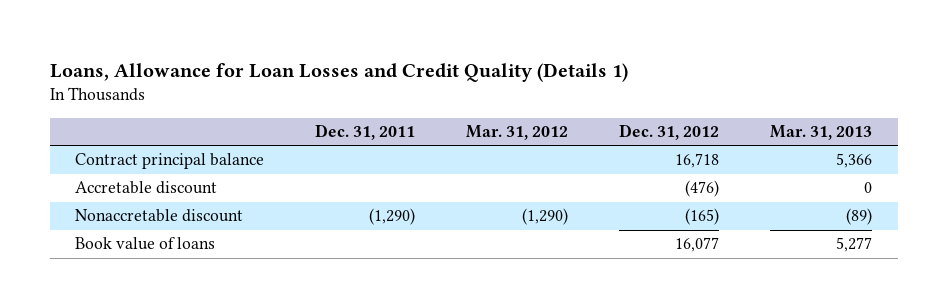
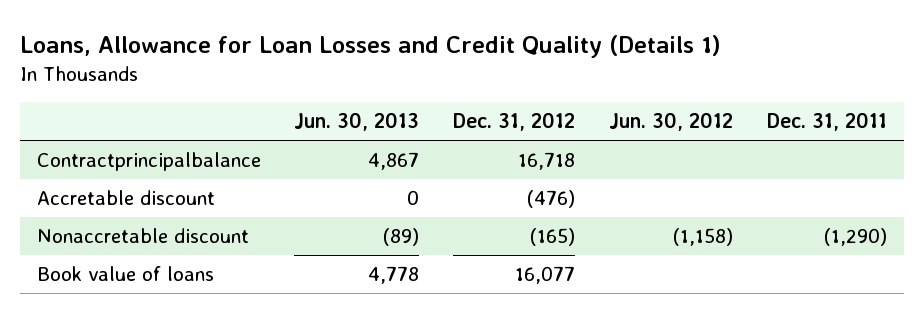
- | Dec. 31, 2011 | Mar. 31, 2012 | Dec. 31, 2012 | Mar. 31, 2013
+ | Jun. 30, 2013 | Dec. 31, 2012 | Jun. 30, 2012 | Dec. 31, 2011
- Contract principal balance | | | 16,718 | 5,366
+ Contractprincipalbalance | 4,867 | 16,718 | |

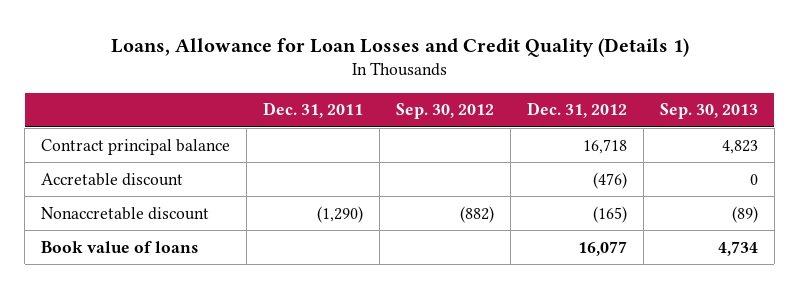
- | Jun. 30, 2013 | Dec. 31, 2012 | Jun. 30, 2012 | Dec. 31, 2011
+ | Dec. 31, 2011 | Sep. 30, 2012 | Dec. 31, 2012 | Sep. 30, 2013
- Contractprincipalbalance | 4,867 | 16,718 | |
+ Contract principal balance | | | 16,718 | 4,823

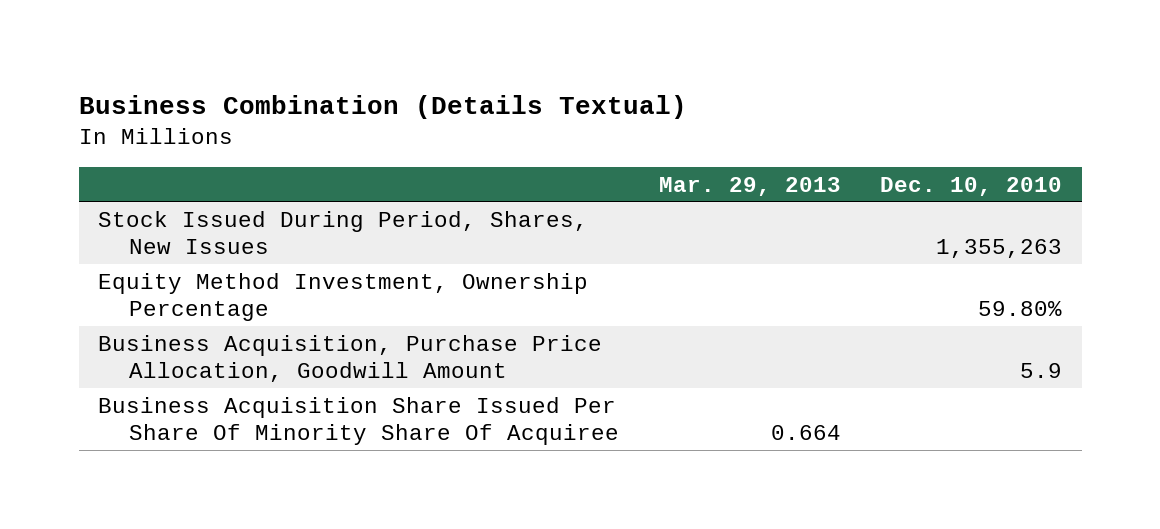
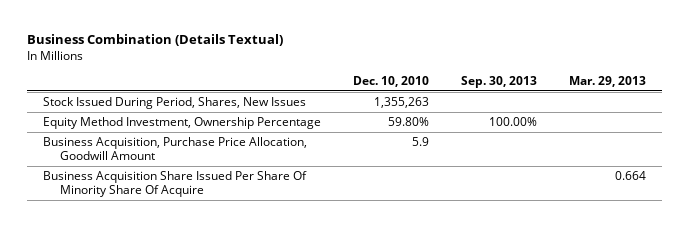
- | Mar. 29, 2013 | Dec. 10, 2010
+ | Dec. 10, 2010 | Sep. 30, 2013 | Mar. 29, 2013
- Business Acquisition Share Issued Per Share Of Minority Share Of Acquiree | 0.664 |
+ Business Acquisition Share Issued Per Share Of Minority Share Of Acquire | | | 0.664

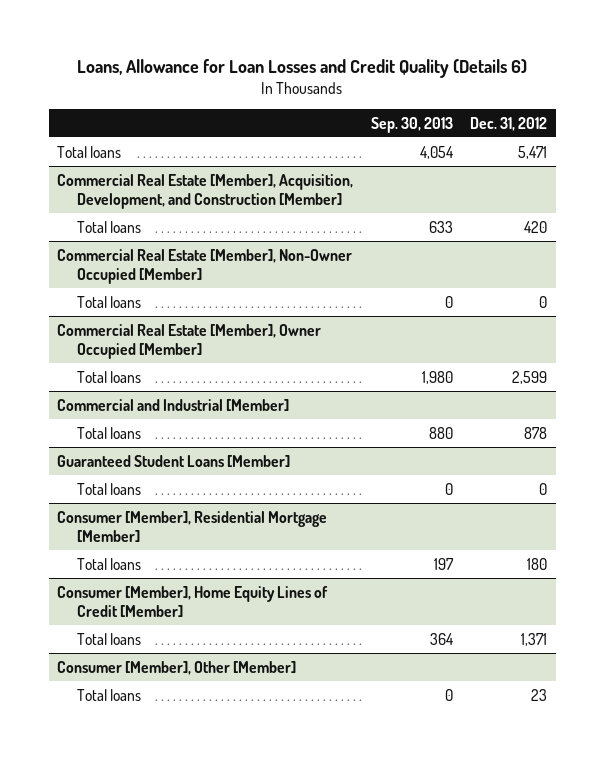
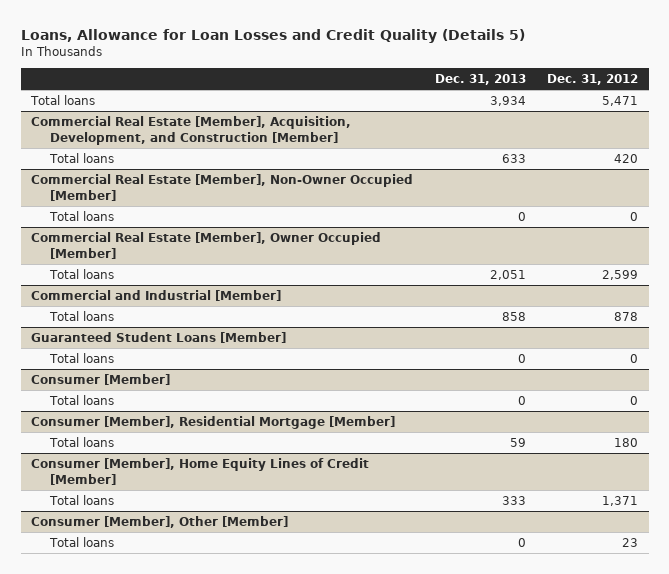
- Loans, Allowance for Loan Losses and Credit Quality (Details 6)
+ Loans, Allowance for Loan Losses and Credit Quality (Details 5)
- | Sep. 30, 2013 | Dec. 31, 2012
+ | Dec. 31, 2013 | Dec. 31, 2012
+ Consumer [Member]
+ Total loans | 0 | 0

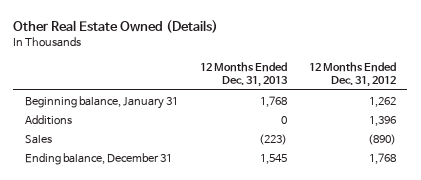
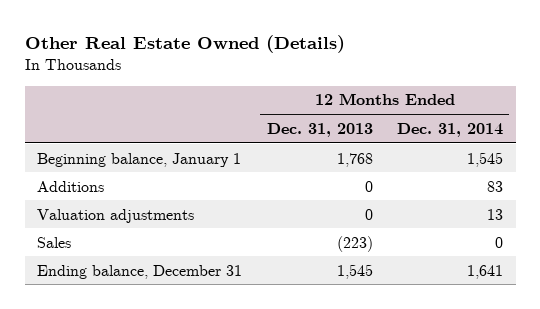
- | 12 Months Ended Dec. 31, 2013 | 12 Months Ended Dec. 31, 2012
+ | 12 Months Ended Dec. 31, 2013 | 12 Months Ended Dec. 31, 2014
- Beginning balance, January 31 | 1,768 | 1,262
+ Beginning balance, January 1 | 1,768 | 1,545
+ Valuation adjustments | 0 | 13

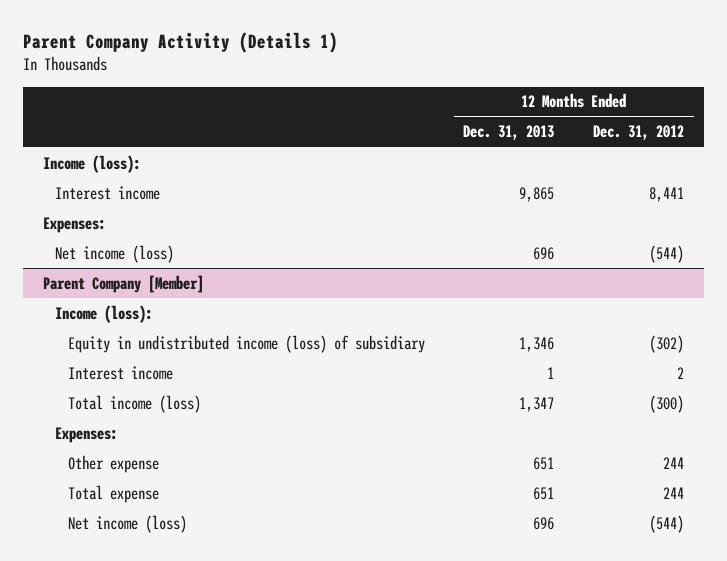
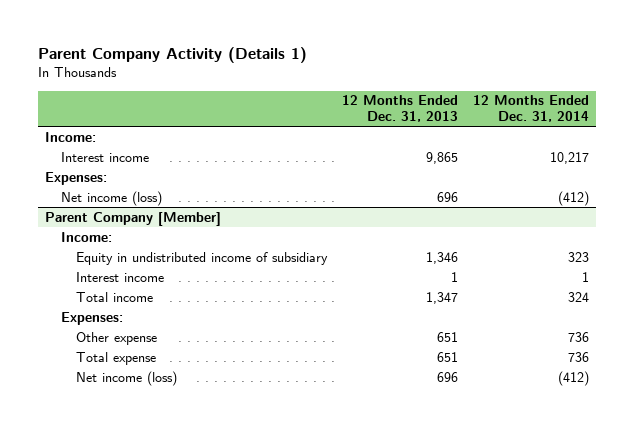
- | 12 Months Ended Dec. 31, 2013 | 12 Months Ended Dec. 31, 2012
+ | 12 Months Ended Dec. 31, 2013 | 12 Months Ended Dec. 31, 2014
- Income (loss):
+ Income:
@ Parent Company [Member]
- Income (loss):
- Equity in undistributed income (loss) of subsidiary | 1,346 | (302)
+ Income:
+ Equity in undistributed income of subsidiary | 1,346 | 323
- Total income (loss) | 1,347 | (300)
+ Total income | 1,347 | 324

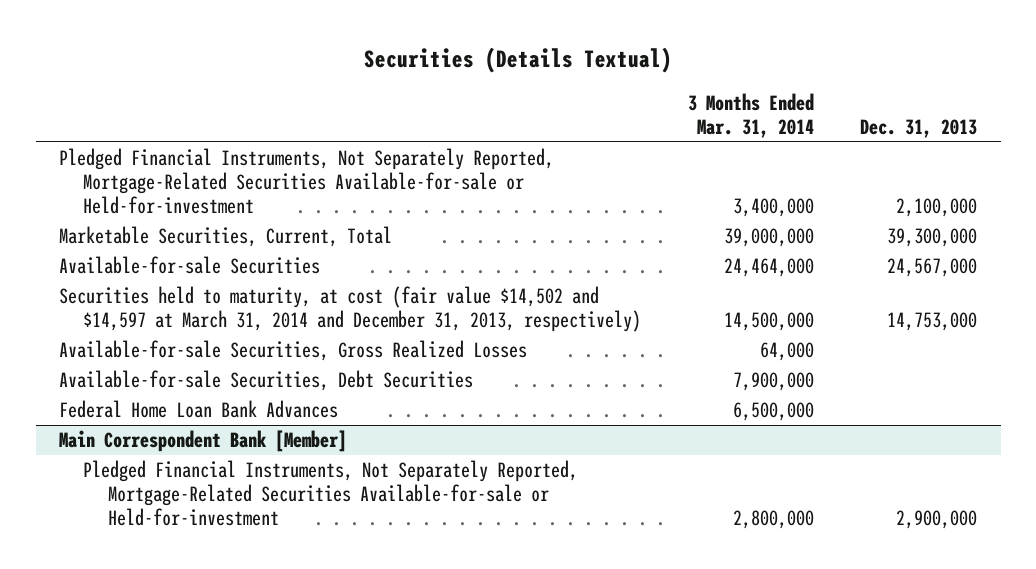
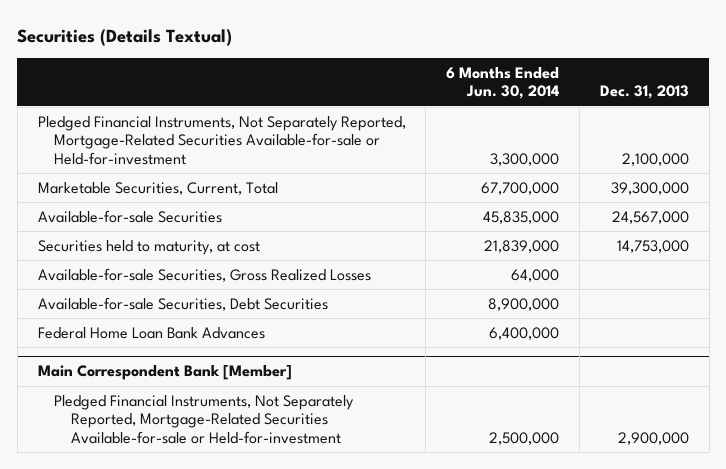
- | 3 Months Ended Mar. 31, 2014 | Dec. 31, 2013
+ | 6 Months Ended Jun. 30, 2014 | Dec. 31, 2013
- Securities held to maturity, at cost (fair value $14,502 and $14,597 at March 31, 2014 and December 31, 2013, respectively) | 14,500,000 | 14,753,000
+ Securities held to maturity, at cost | 21,839,000 | 14,753,000

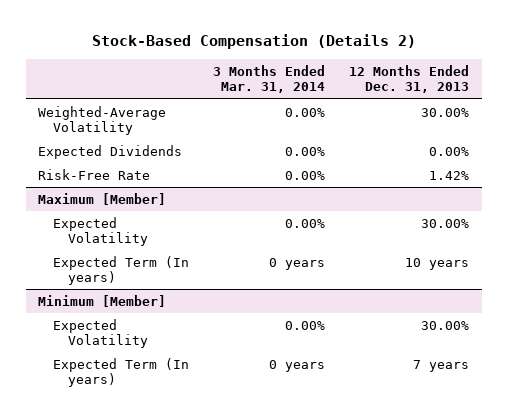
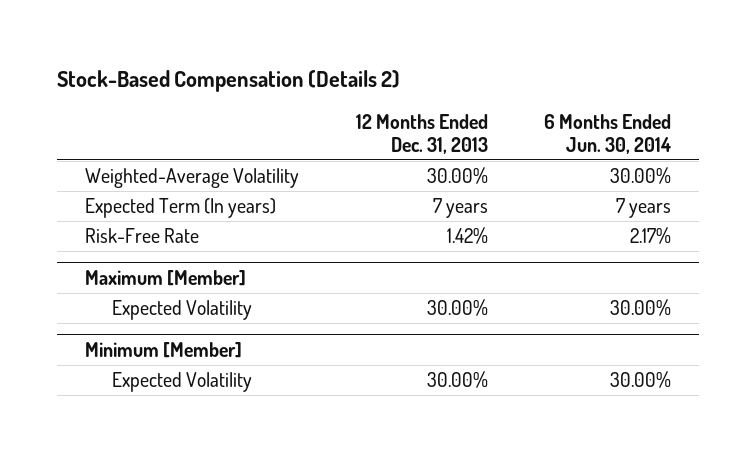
- | 3 Months Ended Mar. 31, 2014 | 12 Months Ended Dec. 31, 2013
+ | 12 Months Ended Dec. 31, 2013 | 6 Months Ended Jun. 30, 2014
- Expected Dividends | 0.00% | 0.00%
+ Expected Term (In years) | 7 years | 7 years
@ Maximum [Member]
- Expected Term (In years) | 0 years | 10 years
@ Minimum [Member]
- Expected Term (In years) | 0 years | 7 years

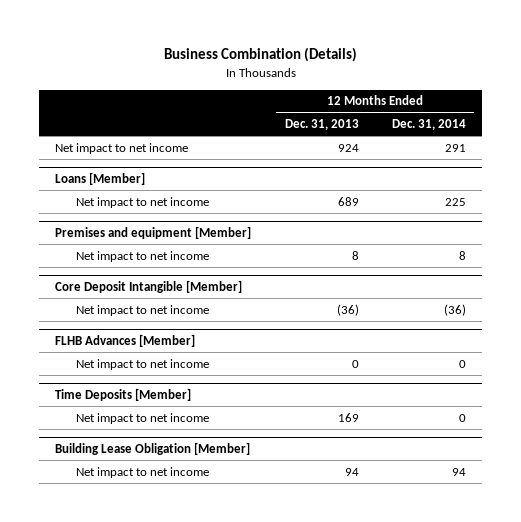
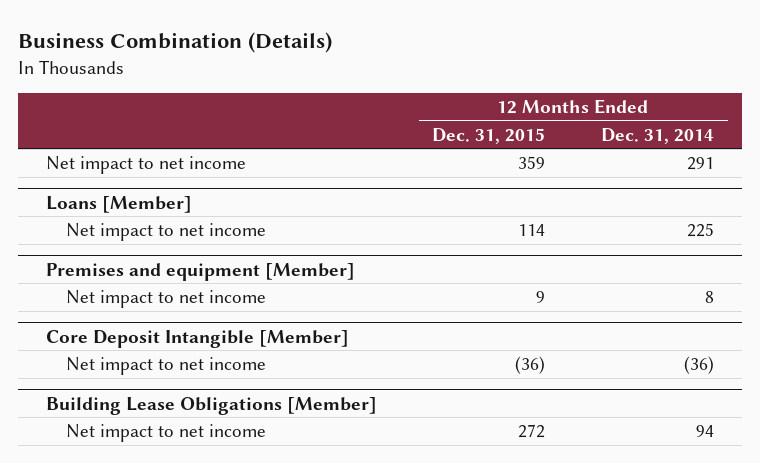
- | 12 Months Ended Dec. 31, 2013 | 12 Months Ended Dec. 31, 2014
+ | 12 Months Ended Dec. 31, 2015 | 12 Months Ended Dec. 31, 2014
- FLHB Advances [Member]
- Net impact to net income | 0 | 0
- Time Deposits [Member]
- Net impact to net income | 169 | 0
- Building Lease Obligation [Member]
+ Building Lease Obligations [Member]

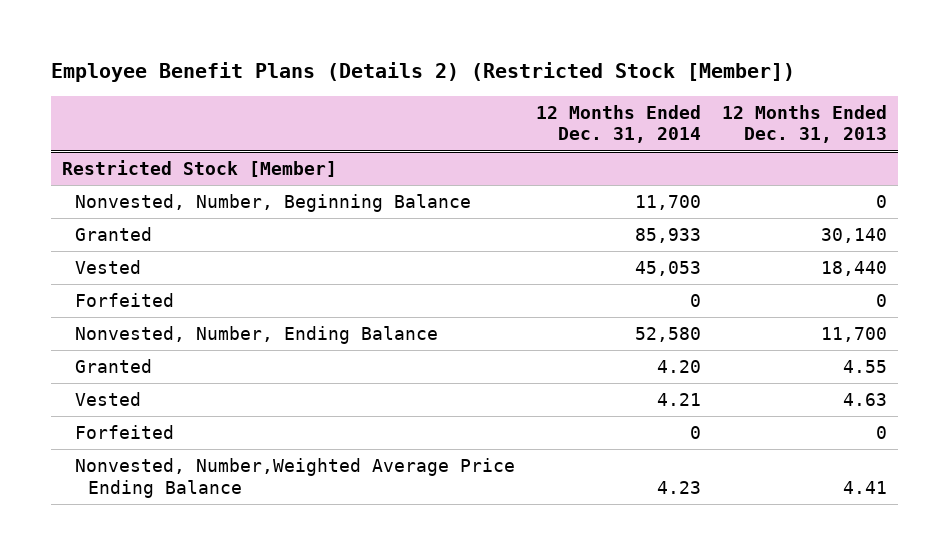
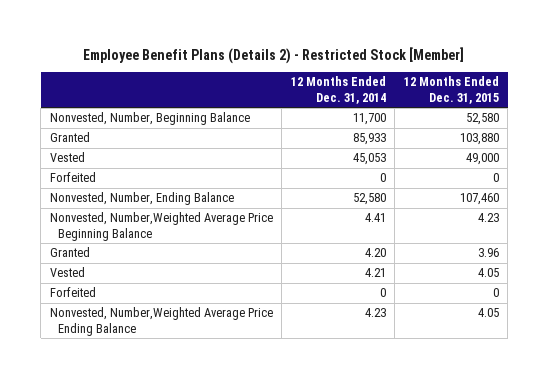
- Employee Benefit Plans (Details 2) (Restricted Stock [Member])
+ Employee Benefit Plans (Details 2) - Restricted Stock [Member]
- | 12 Months Ended Dec. 31, 2014 | 12 Months Ended Dec. 31, 2013
+ | 12 Months Ended Dec. 31, 2014 | 12 Months Ended Dec. 31, 2015
- Restricted Stock [Member]
+ Nonvested, Number,Weighted Average Price Beginning Balance | 4.41 | 4.23

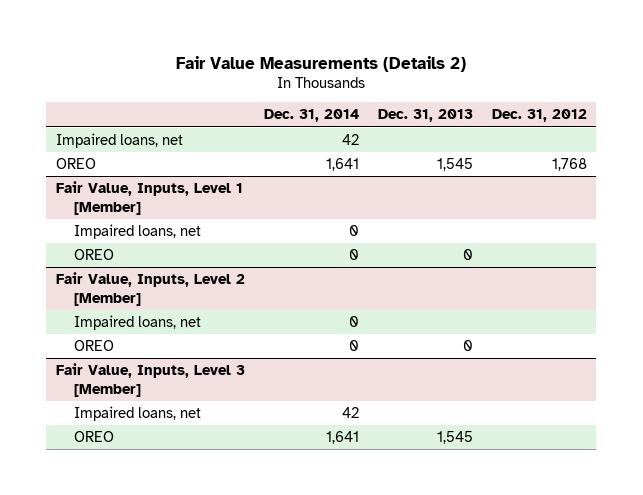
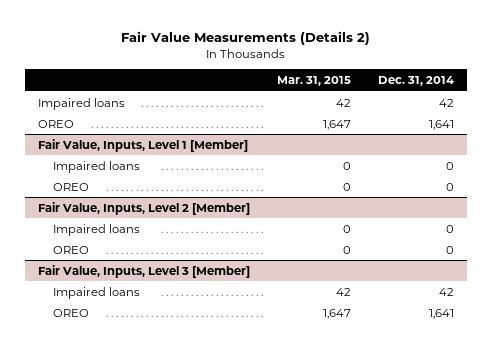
- | Dec. 31, 2014 | Dec. 31, 2013 | Dec. 31, 2012
+ | Mar. 31, 2015 | Dec. 31, 2014
- Impaired loans, net | 42 | |
+ Impaired loans | 42 | 42
@ Fair Value, Inputs, Level 1 [Member]
- Impaired loans, net | 0 | |
+ Impaired loans | 0 | 0
@ Fair Value, Inputs, Level 2 [Member]
- Impaired loans, net | 0 | |
+ Impaired loans | 0 | 0
@ Fair Value, Inputs, Level 3 [Member]
- Impaired loans, net | 42 | |
+ Impaired loans | 42 | 42

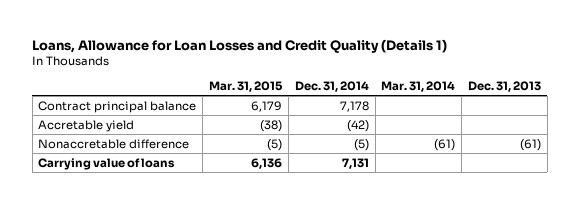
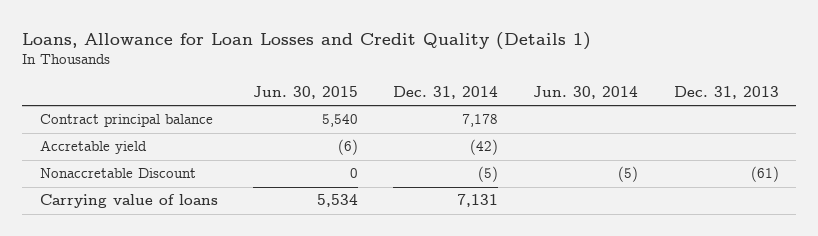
- | Mar. 31, 2015 | Dec. 31, 2014 | Mar. 31, 2014 | Dec. 31, 2013
+ | Jun. 30, 2015 | Dec. 31, 2014 | Jun. 30, 2014 | Dec. 31, 2013
- Nonaccretable difference | (5) | (5) | (61) | (61)
+ Nonaccretable Discount | 0 | (5) | (5) | (61)

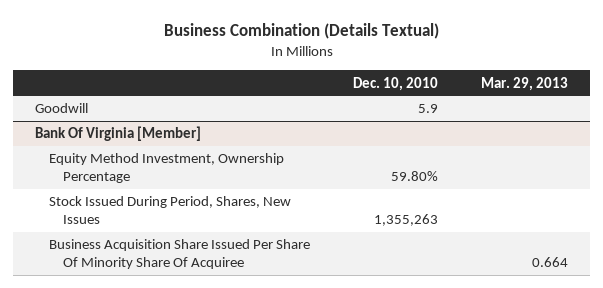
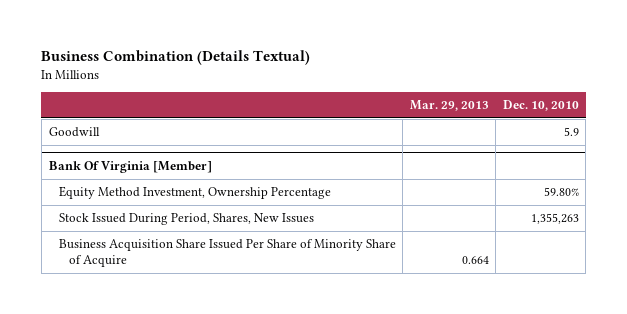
- | Dec. 10, 2010 | Mar. 29, 2013
+ | Mar. 29, 2013 | Dec. 10, 2010
@ Bank Of Virginia [Member]
- Business Acquisition Share Issued Per Share Of Minority Share Of Acquiree | | 0.664
+ Business Acquisition Share Issued Per Share of Minority Share of Acquire | 0.664 |

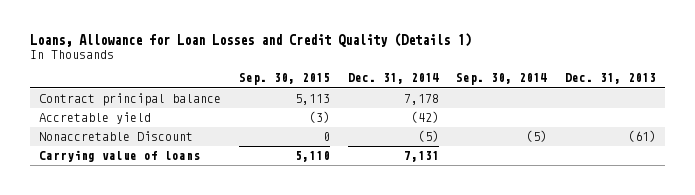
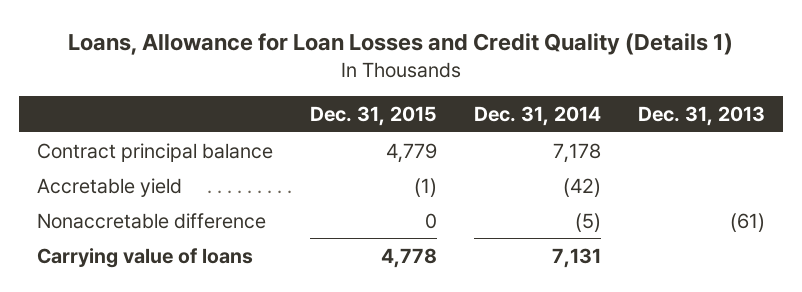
- | Sep. 30, 2015 | Dec. 31, 2014 | Sep. 30, 2014 | Dec. 31, 2013
+ | Dec. 31, 2015 | Dec. 31, 2014 | Dec. 31, 2013
- Nonaccretable Discount | 0 | (5) | (5) | (61)
+ Nonaccretable difference | 0 | (5) | (61)

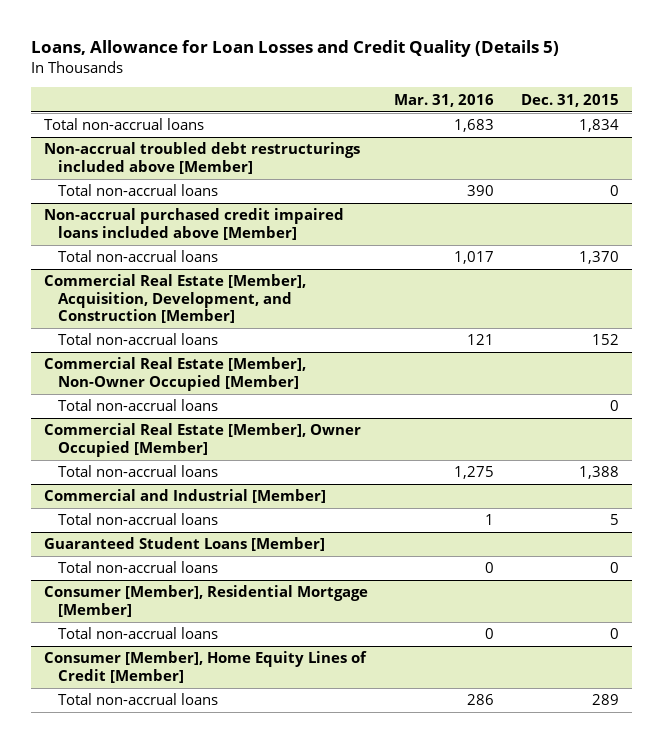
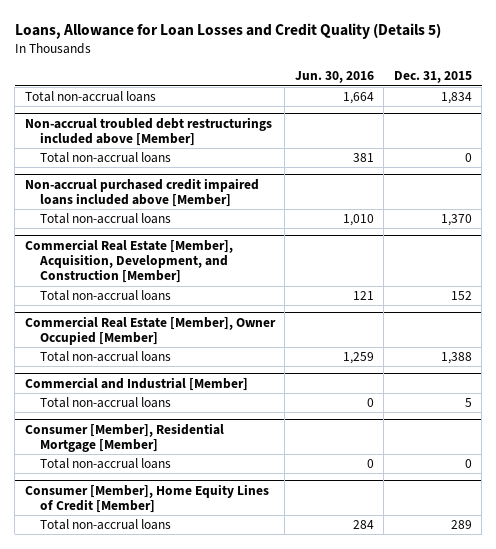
- | Mar. 31, 2016 | Dec. 31, 2015
+ | Jun. 30, 2016 | Dec. 31, 2015
- Commercial Real Estate [Member], Non-Owner Occupied [Member]
- Total non-accrual loans | | 0
- Guaranteed Student Loans [Member]
- Total non-accrual loans | 0 | 0

